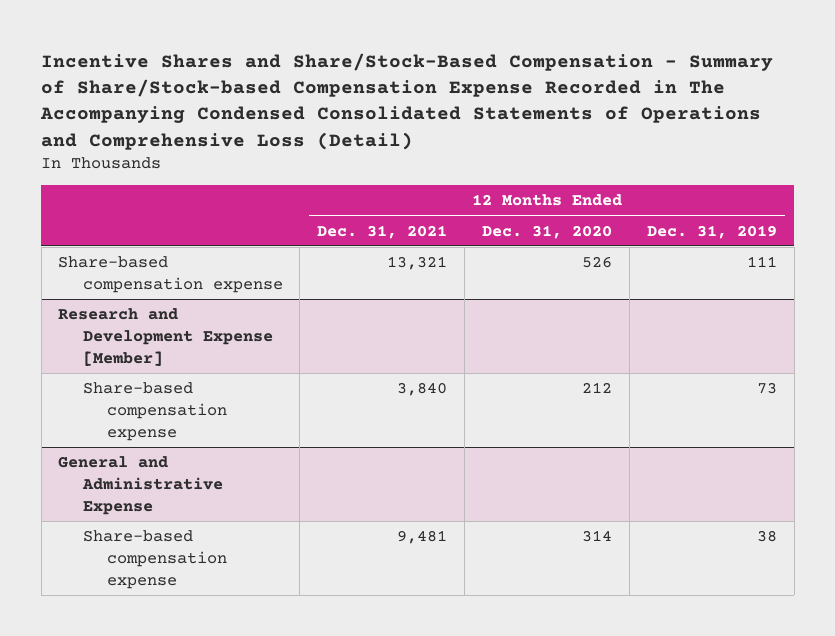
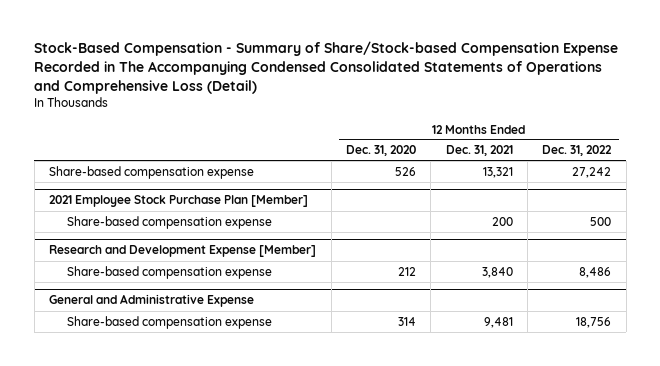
- Incentive Shares and Share/Stock-Based Compensation - Summary of Share/Stock-based Compensation Expense Recorded in The Accompanying Condensed Consolidated Statements of Operations and Comprehensive Loss (Detail)
+ Stock-Based Compensation - Summary of Share/Stock-based Compensation Expense Recorded in The Accompanying Condensed Consolidated Statements of Operations and Comprehensive Loss (Detail)
- | 12 Months Ended Dec. 31, 2021 | 12 Months Ended Dec. 31, 2020 | 12 Months Ended Dec. 31, 2019
+ | 12 Months Ended Dec. 31, 2020 | 12 Months Ended Dec. 31, 2021 | 12 Months Ended Dec. 31, 2022
+ 2021 Employee Stock Purchase Plan [Member]
+ Share-based compensation expense | | 200 | 500

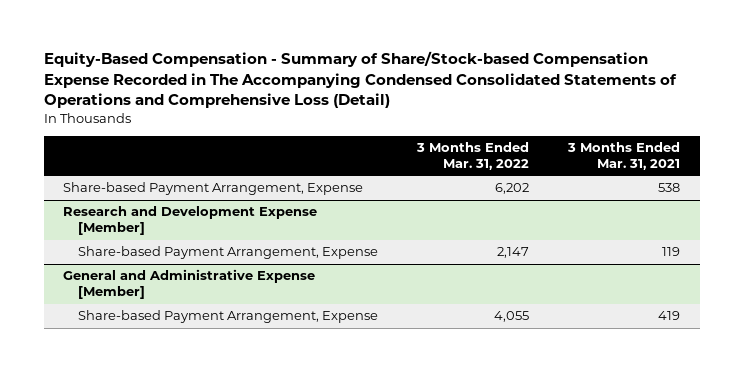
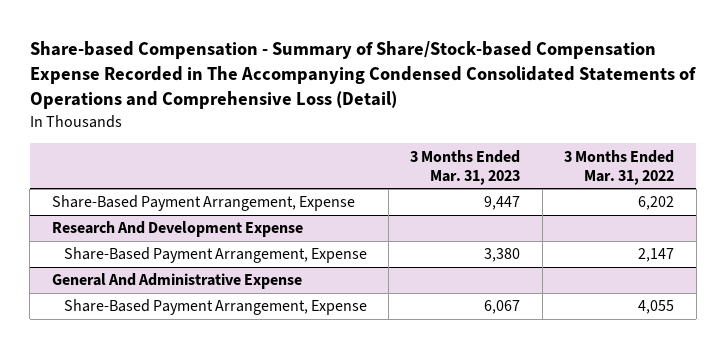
- Equity-Based Compensation - Summary of Share/Stock-based Compensation Expense Recorded in The Accompanying Condensed Consolidated Statements of Operations and Comprehensive Loss (Detail)
+ Share-based Compensation - Summary of Share/Stock-based Compensation Expense Recorded in The Accompanying Condensed Consolidated Statements of Operations and Comprehensive Loss (Detail)
- | 3 Months Ended Mar. 31, 2022 | 3 Months Ended Mar. 31, 2021
+ | 3 Months Ended Mar. 31, 2023 | 3 Months Ended Mar. 31, 2022
- Share-based Payment Arrangement, Expense | 6,202 | 538
- Research and Development Expense [Member]
- Share-based Payment Arrangement, Expense | 2,147 | 119
- General and Administrative Expense [Member]
- Share-based Payment Arrangement, Expense | 4,055 | 419
+ Share-Based Payment Arrangement, Expense | 9,447 | 6,202
+ Research And Development Expense
+ Share-Based Payment Arrangement, Expense | 3,380 | 2,147
+ General And Administrative Expense
+ Share-Based Payment Arrangement, Expense | 6,067 | 4,055

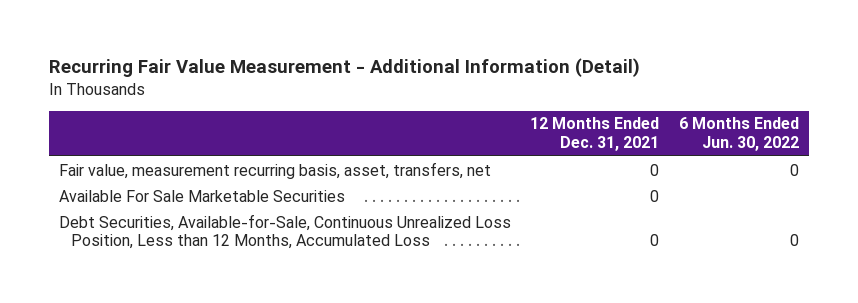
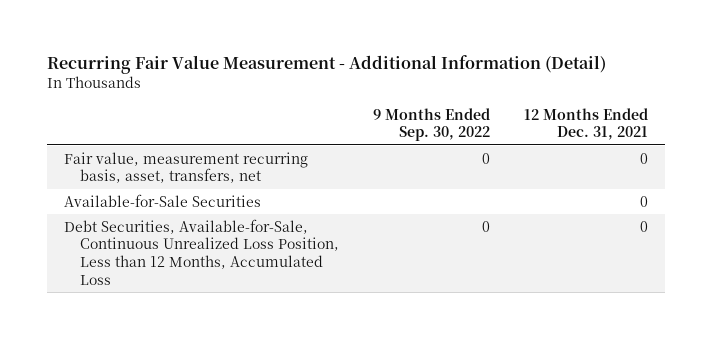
- | 12 Months Ended Dec. 31, 2021 | 6 Months Ended Jun. 30, 2022
+ | 9 Months Ended Sep. 30, 2022 | 12 Months Ended Dec. 31, 2021
- Available For Sale Marketable Securities | 0 |
+ Available-for-Sale Securities | | 0

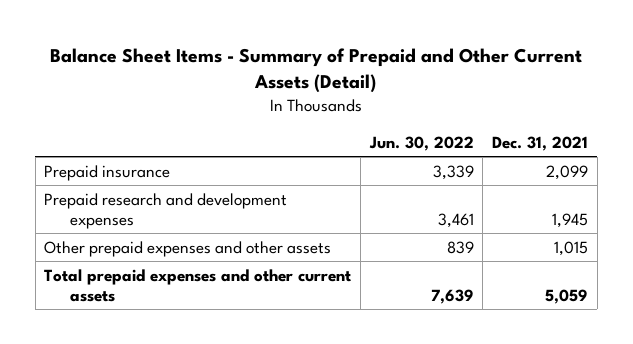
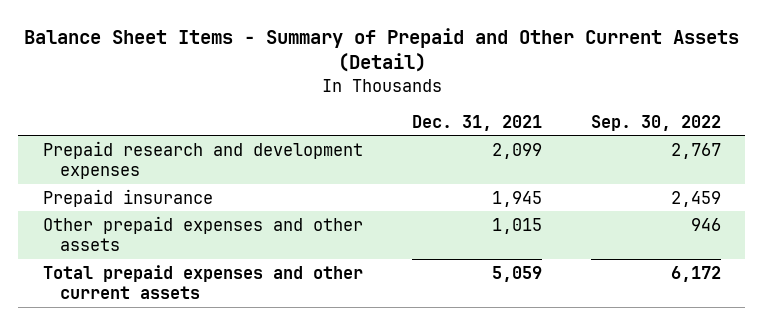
- | Jun. 30, 2022 | Dec. 31, 2021
+ | Dec. 31, 2021 | Sep. 30, 2022
- Prepaid insurance | 3,339 | 2,099
- Prepaid research and development expenses | 3,461 | 1,945
+ Prepaid research and development expenses | 2,099 | 2,767
+ Prepaid insurance | 1,945 | 2,459

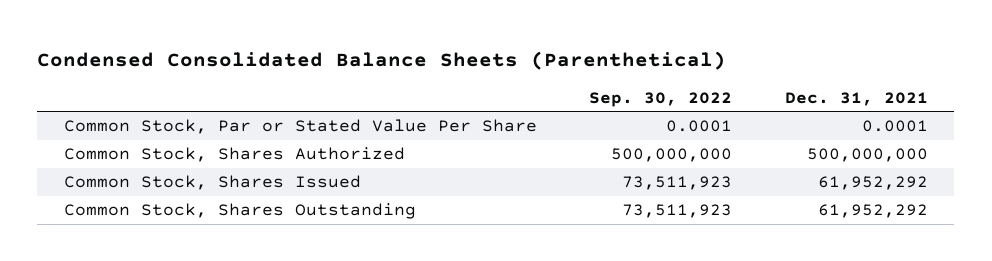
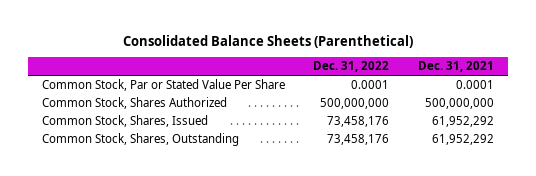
- Condensed Consolidated Balance Sheets (Parenthetical)
+ Consolidated Balance Sheets (Parenthetical)
- | Sep. 30, 2022 | Dec. 31, 2021
+ | Dec. 31, 2022 | Dec. 31, 2021
- Common Stock, Shares Issued | 73,511,923 | 61,952,292
- Common Stock, Shares Outstanding | 73,511,923 | 61,952,292
+ Common Stock, Shares, Issued | 73,458,176 | 61,952,292
+ Common Stock, Shares, Outstanding | 73,458,176 | 61,952,292

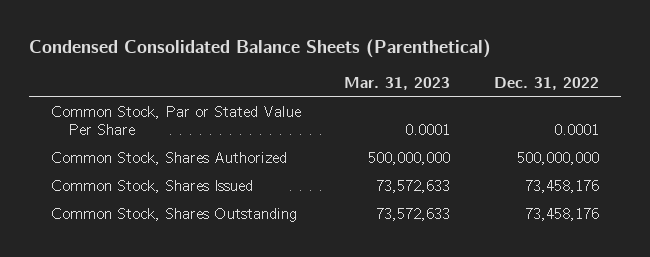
- Consolidated Balance Sheets (Parenthetical)
+ Condensed Consolidated Balance Sheets (Parenthetical)
- | Dec. 31, 2022 | Dec. 31, 2021
+ | Mar. 31, 2023 | Dec. 31, 2022
- Common Stock, Shares, Issued | 73,458,176 | 61,952,292
- Common Stock, Shares, Outstanding | 73,458,176 | 61,952,292
+ Common Stock, Shares Issued | 73,572,633 | 73,458,176
+ Common Stock, Shares Outstanding | 73,572,633 | 73,458,176

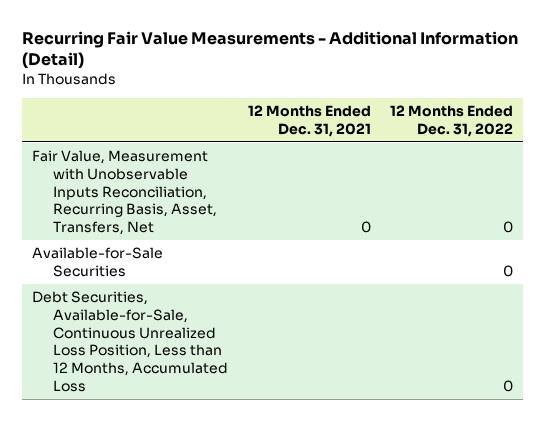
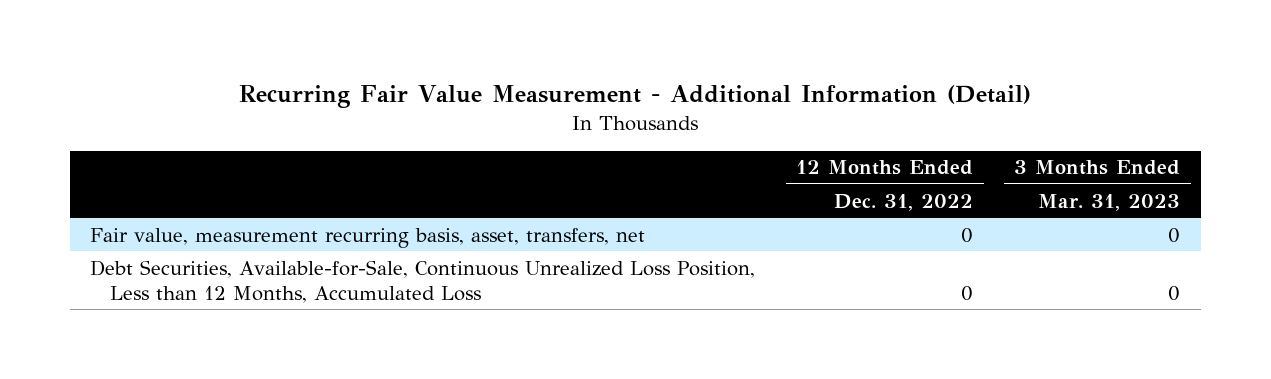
- Recurring Fair Value Measurements - Additional Information (Detail)
+ Recurring Fair Value Measurement - Additional Information (Detail)
- | 12 Months Ended Dec. 31, 2021 | 12 Months Ended Dec. 31, 2022
+ | 12 Months Ended Dec. 31, 2022 | 3 Months Ended Mar. 31, 2023
- Fair Value, Measurement with Unobservable Inputs Reconciliation, Recurring Basis, Asset, Transfers, Net | 0 | 0
- Available-for-Sale Securities | | 0
+ Fair value, measurement recurring basis, asset, transfers, net | 0 | 0

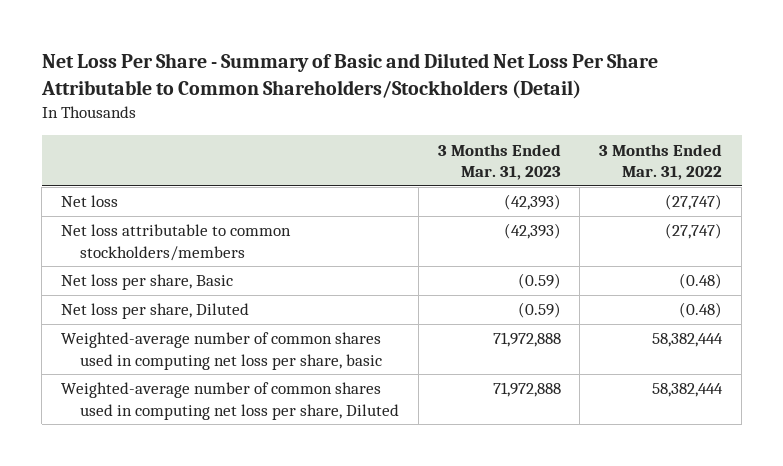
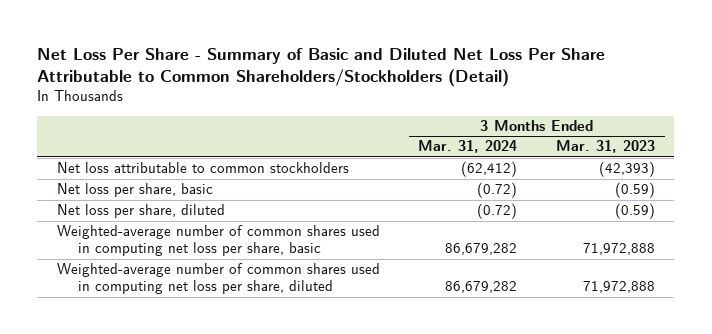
- | 3 Months Ended Mar. 31, 2023 | 3 Months Ended Mar. 31, 2022
+ | 3 Months Ended Mar. 31, 2024 | 3 Months Ended Mar. 31, 2023
- Net loss | (42,393) | (27,747)
- Net loss attributable to common stockholders/members | (42,393) | (27,747)
- Net loss per share, Basic | (0.59) | (0.48)
- Net loss per share, Diluted | (0.59) | (0.48)
+ Net loss attributable to common stockholders | (62,412) | (42,393)
+ Net loss per share, basic | (0.72) | (0.59)
+ Net loss per share, diluted | (0.72) | (0.59)
- Weighted-average number of common shares used in computing net loss per share, Diluted | 71,972,888 | 58,382,444
+ Weighted-average number of common shares used in computing net loss per share, diluted | 86,679,282 | 71,972,888

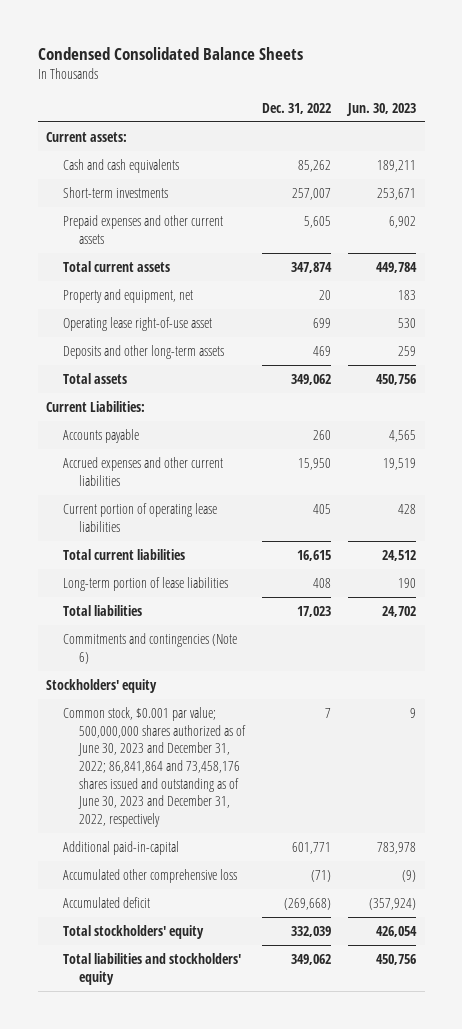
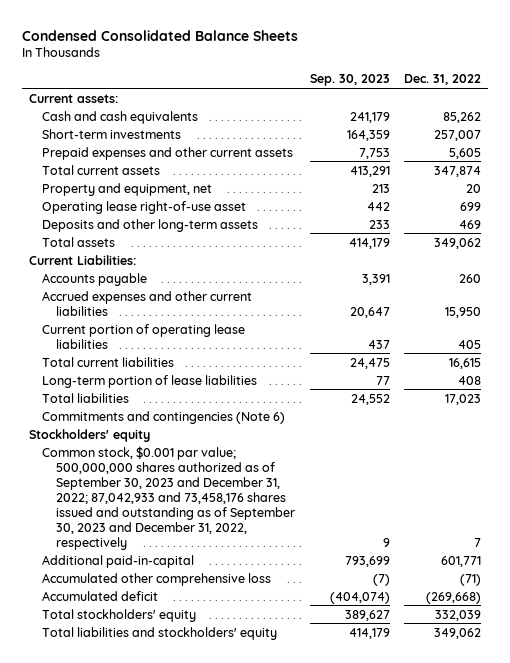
- | Dec. 31, 2022 | Jun. 30, 2023
+ | Sep. 30, 2023 | Dec. 31, 2022
- Common stock, $0.001 par value; 500,000,000 shares authorized as of June 30, 2023 and December 31, 2022; 86,841,864 and 73,458,176 shares issued and outstanding as of June 30, 2023 and December 31, 2022, respectively | 7 | 9
+ Common stock, $0.001 par value; 500,000,000 shares authorized as of September 30, 2023 and December 31, 2022; 87,042,933 and 73,458,176 shares issued and outstanding as of September 30, 2023 and December 31, 2022, respectively | 9 | 7

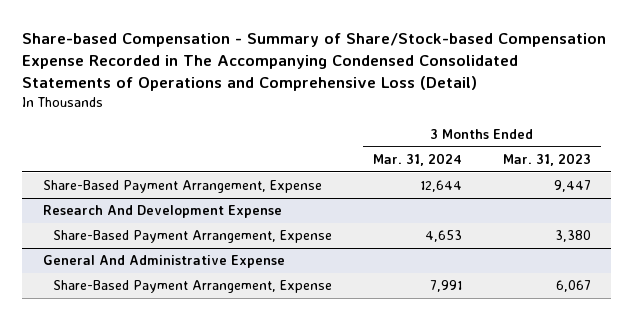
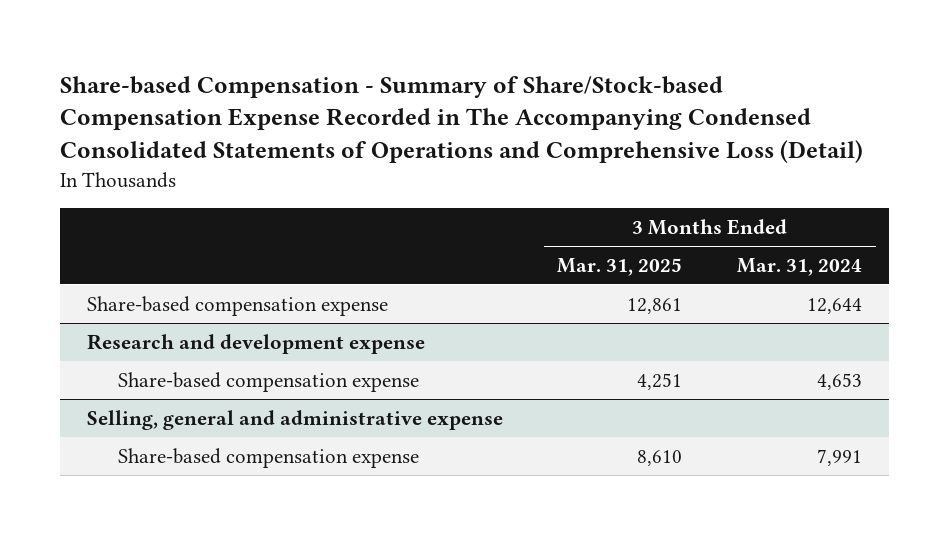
- | 3 Months Ended Mar. 31, 2024 | 3 Months Ended Mar. 31, 2023
+ | 3 Months Ended Mar. 31, 2025 | 3 Months Ended Mar. 31, 2024
- Share-Based Payment Arrangement, Expense | 12,644 | 9,447
- Research And Development Expense
- Share-Based Payment Arrangement, Expense | 4,653 | 3,380
- General And Administrative Expense
- Share-Based Payment Arrangement, Expense | 7,991 | 6,067
+ Share-based compensation expense | 12,861 | 12,644
+ Research and development expense
+ Share-based compensation expense | 4,251 | 4,653
+ Selling, general and administrative expense
+ Share-based compensation expense | 8,610 | 7,991

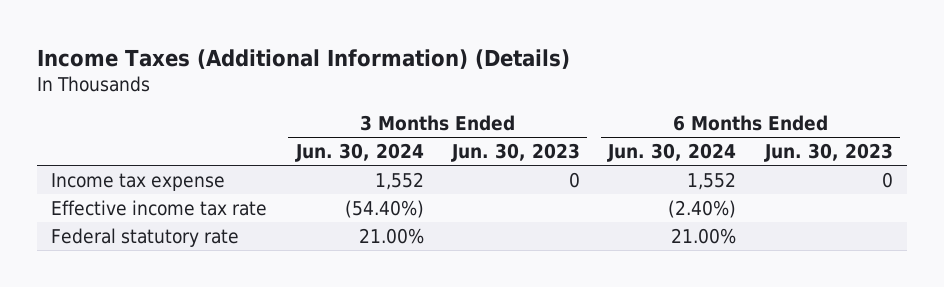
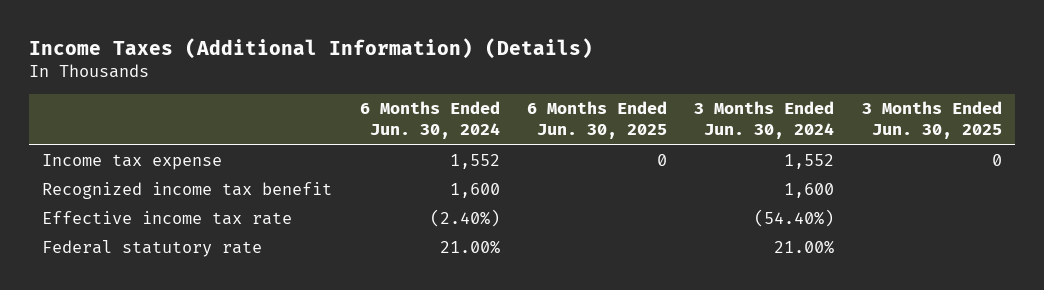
- | 3 Months Ended Jun. 30, 2024 | 3 Months Ended Jun. 30, 2023 | 6 Months Ended Jun. 30, 2024 | 6 Months Ended Jun. 30, 2023
+ | 6 Months Ended Jun. 30, 2024 | 6 Months Ended Jun. 30, 2025 | 3 Months Ended Jun. 30, 2024 | 3 Months Ended Jun. 30, 2025
+ Recognized income tax benefit | 1,600 | | 1,600 |

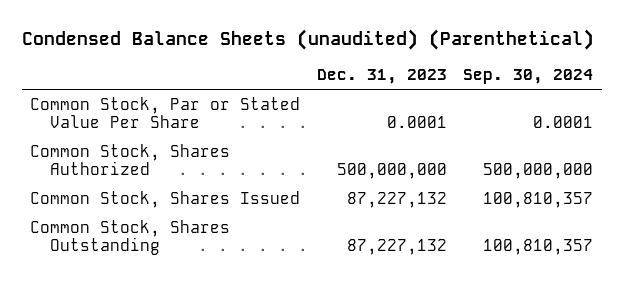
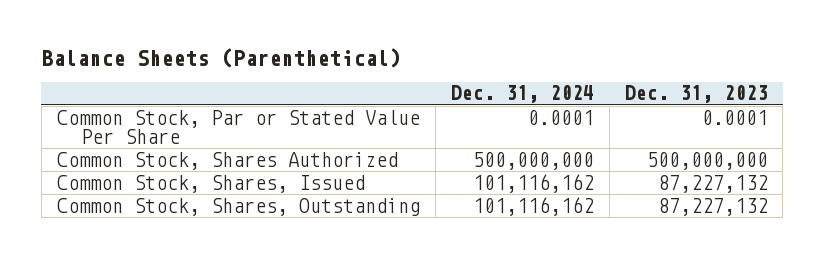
- Condensed Balance Sheets (unaudited) (Parenthetical)
+ Balance Sheets (Parenthetical)
- | Dec. 31, 2023 | Sep. 30, 2024
+ | Dec. 31, 2024 | Dec. 31, 2023
- Common Stock, Shares Issued | 87,227,132 | 100,810,357
- Common Stock, Shares Outstanding | 87,227,132 | 100,810,357
+ Common Stock, Shares, Issued | 101,116,162 | 87,227,132
+ Common Stock, Shares, Outstanding | 101,116,162 | 87,227,132

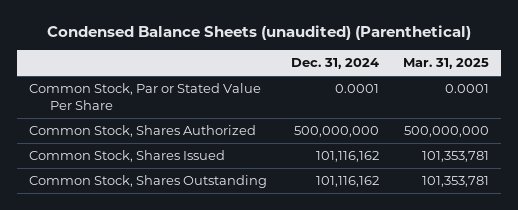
- Balance Sheets (Parenthetical)
+ Condensed Balance Sheets (unaudited) (Parenthetical)
- | Dec. 31, 2024 | Dec. 31, 2023
+ | Dec. 31, 2024 | Mar. 31, 2025
- Common Stock, Shares, Issued | 101,116,162 | 87,227,132
- Common Stock, Shares, Outstanding | 101,116,162 | 87,227,132
+ Common Stock, Shares Issued | 101,116,162 | 101,353,781
+ Common Stock, Shares Outstanding | 101,116,162 | 101,353,781

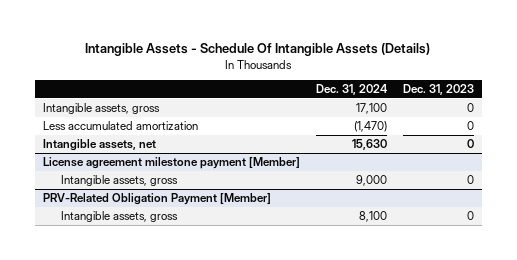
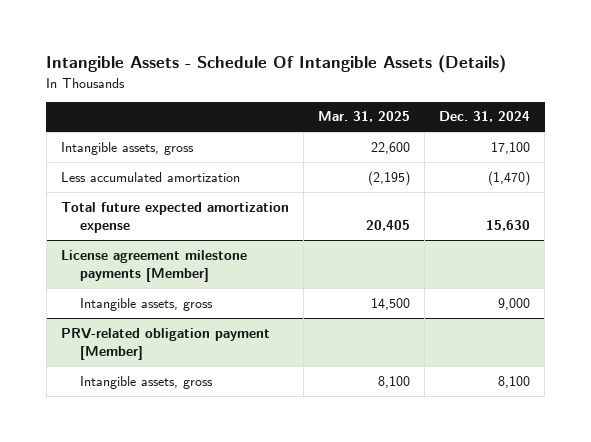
- | Dec. 31, 2024 | Dec. 31, 2023
+ | Mar. 31, 2025 | Dec. 31, 2024
- Intangible assets, net | 15,630 | 0
- License agreement milestone payment [Member]
+ Total future expected amortization expense | 20,405 | 15,630
+ License agreement milestone payments [Member]
- PRV-Related Obligation Payment [Member]
+ PRV-related obligation payment [Member]

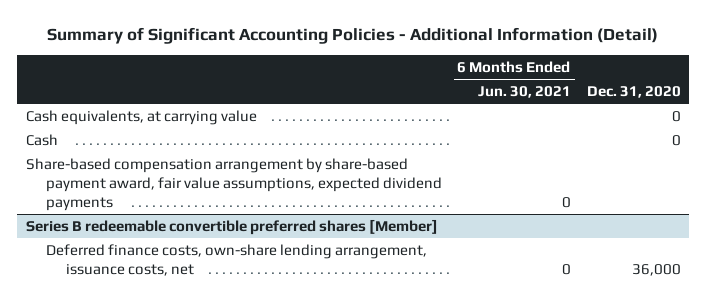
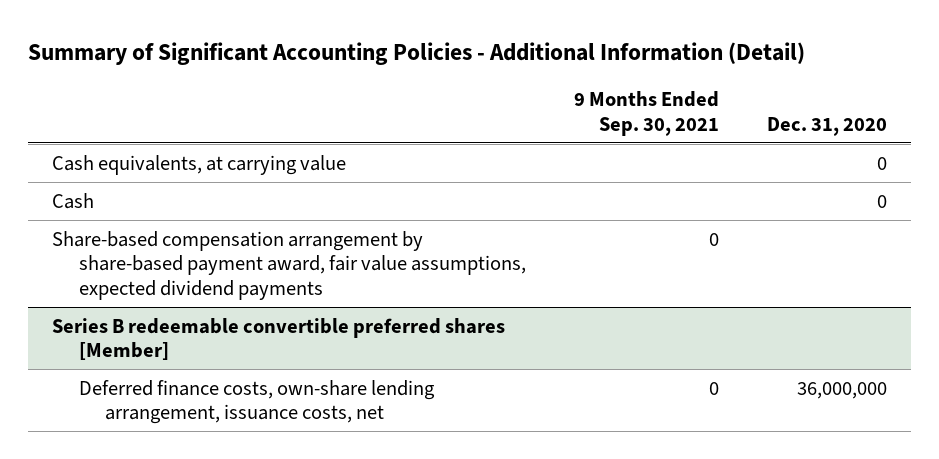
- | 6 Months Ended Jun. 30, 2021 | Dec. 31, 2020
+ | 9 Months Ended Sep. 30, 2021 | Dec. 31, 2020
@ Series B redeemable convertible preferred shares [Member]
- Deferred finance costs, own-share lending arrangement, issuance costs, net | 0 | 36,000
+ Deferred finance costs, own-share lending arrangement, issuance costs, net | 0 | 36,000,000

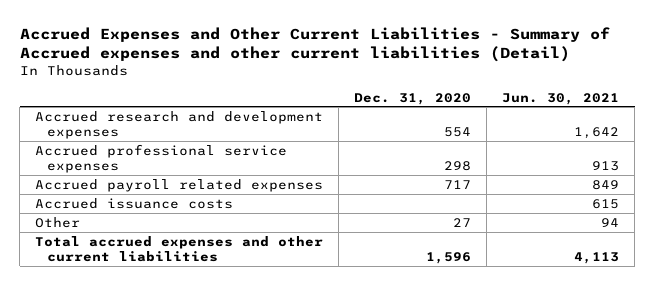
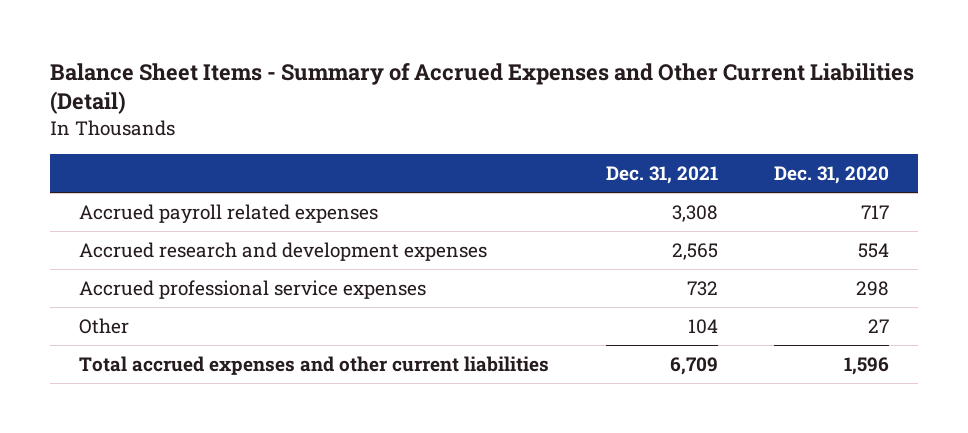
- Accrued Expenses and Other Current Liabilities - Summary of Accrued expenses and other current liabilities (Detail)
+ Balance Sheet Items - Summary of Accrued Expenses and Other Current Liabilities (Detail)
- | Dec. 31, 2020 | Jun. 30, 2021
+ | Dec. 31, 2021 | Dec. 31, 2020
moved up: Accrued payroll related expenses | 3,308 | 717
- Accrued issuance costs | | 615

